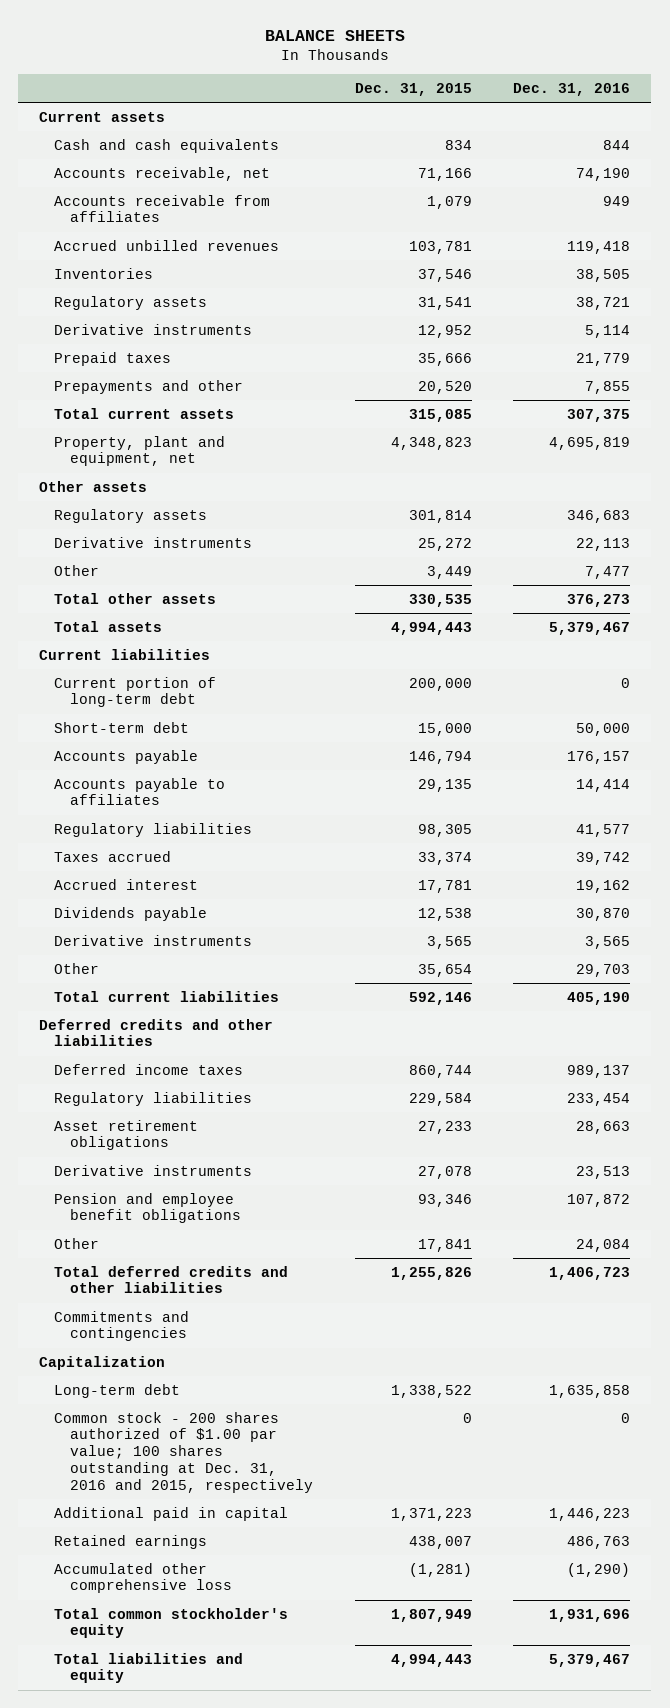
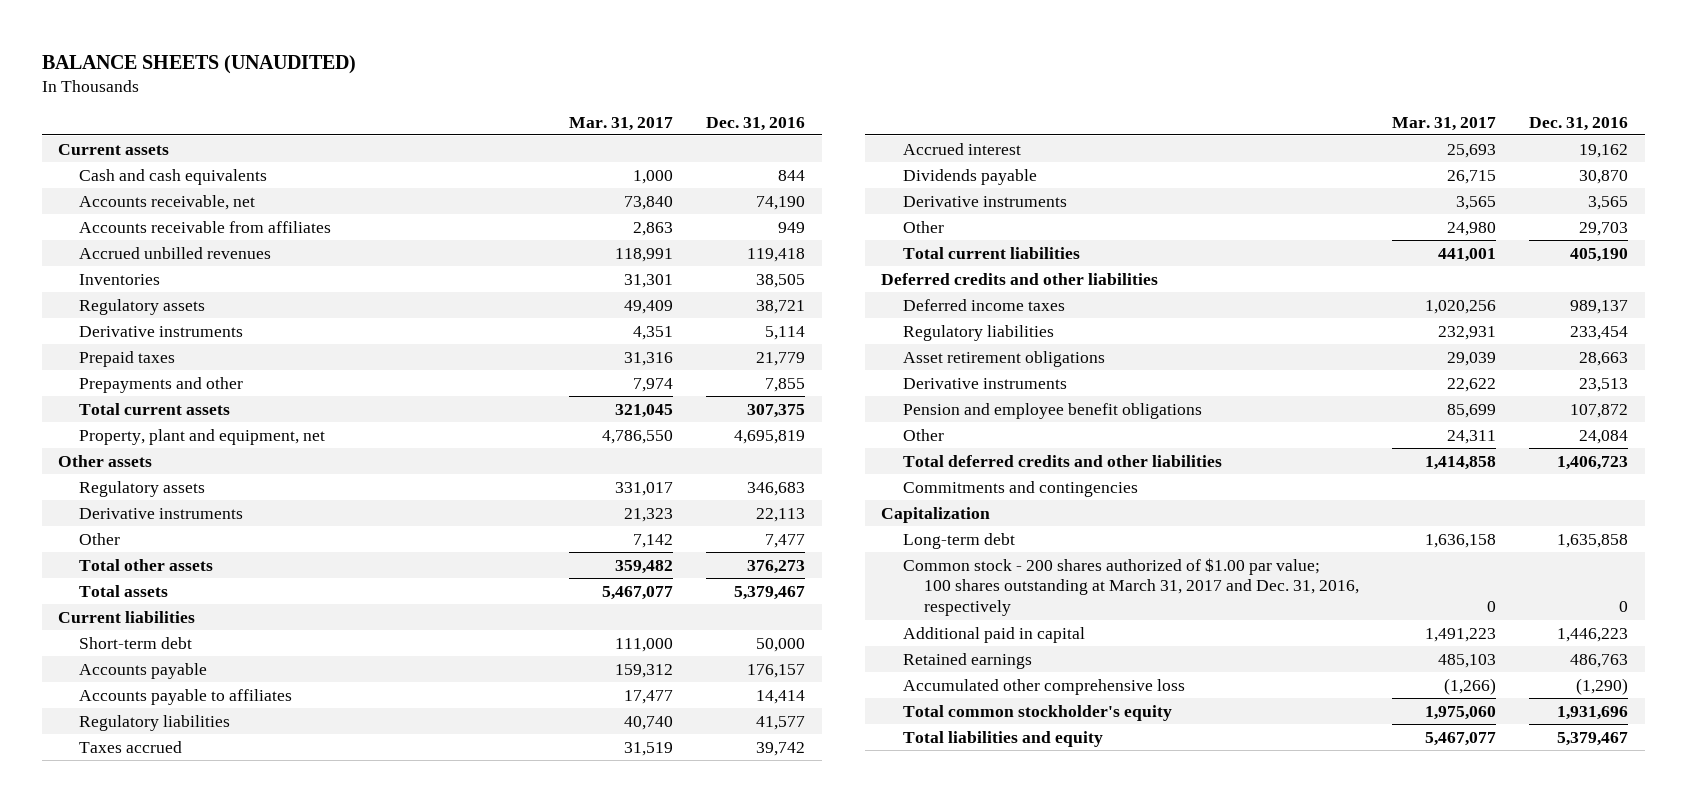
- BALANCE SHEETS
+ BALANCE SHEETS (UNAUDITED)
- | Dec. 31, 2015 | Dec. 31, 2016
+ | Mar. 31, 2017 | Dec. 31, 2016
- Current portion of long-term debt | 200,000 | 0
- Common stock - 200 shares authorized of $1.00 par value; 100 shares outstanding at Dec. 31, 2016 and 2015, respectively | 0 | 0
+ Common stock - 200 shares authorized of $1.00 par value; 100 shares outstanding at March 31, 2017 and Dec. 31, 2016, respectively | 0 | 0

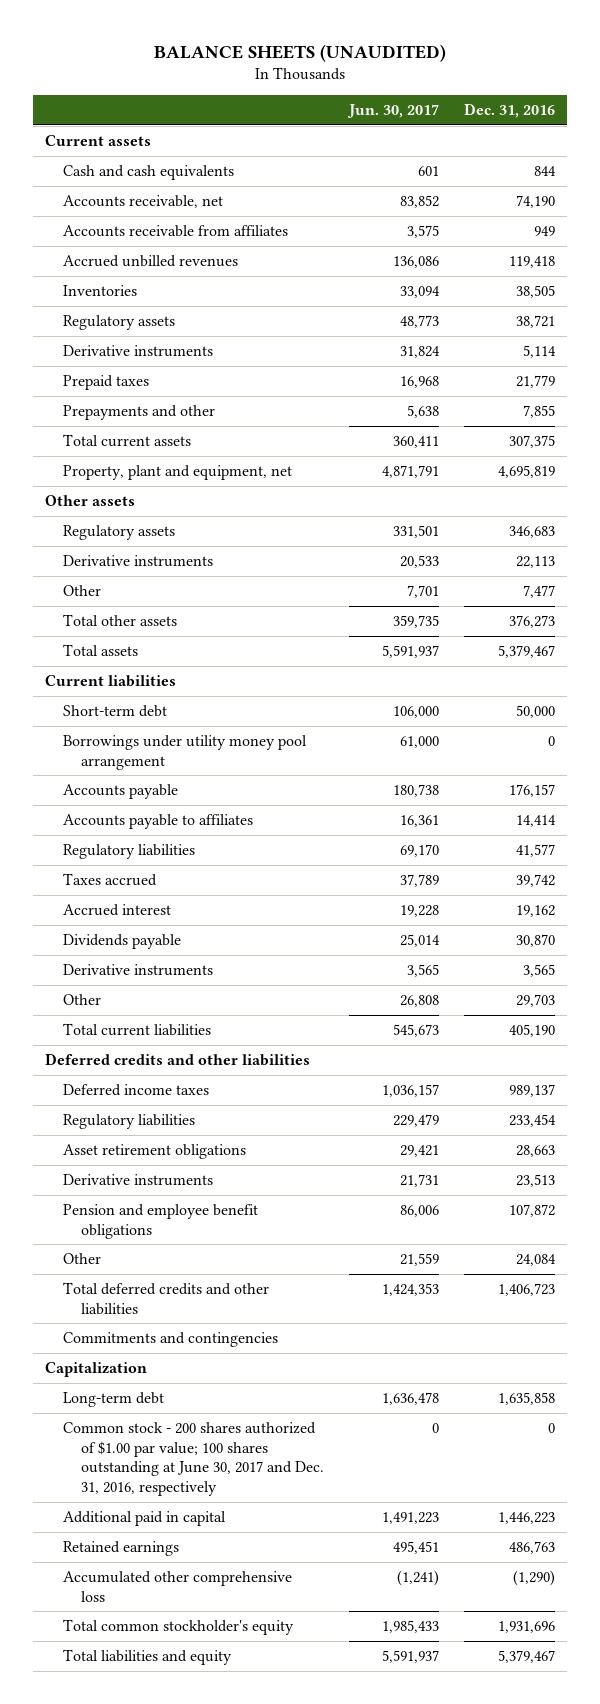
- | Mar. 31, 2017 | Dec. 31, 2016
+ | Jun. 30, 2017 | Dec. 31, 2016
+ Borrowings under utility money pool arrangement | 61,000 | 0
- Common stock - 200 shares authorized of $1.00 par value; 100 shares outstanding at March 31, 2017 and Dec. 31, 2016, respectively | 0 | 0
+ Common stock - 200 shares authorized of $1.00 par value; 100 shares outstanding at June 30, 2017 and Dec. 31, 2016, respectively | 0 | 0

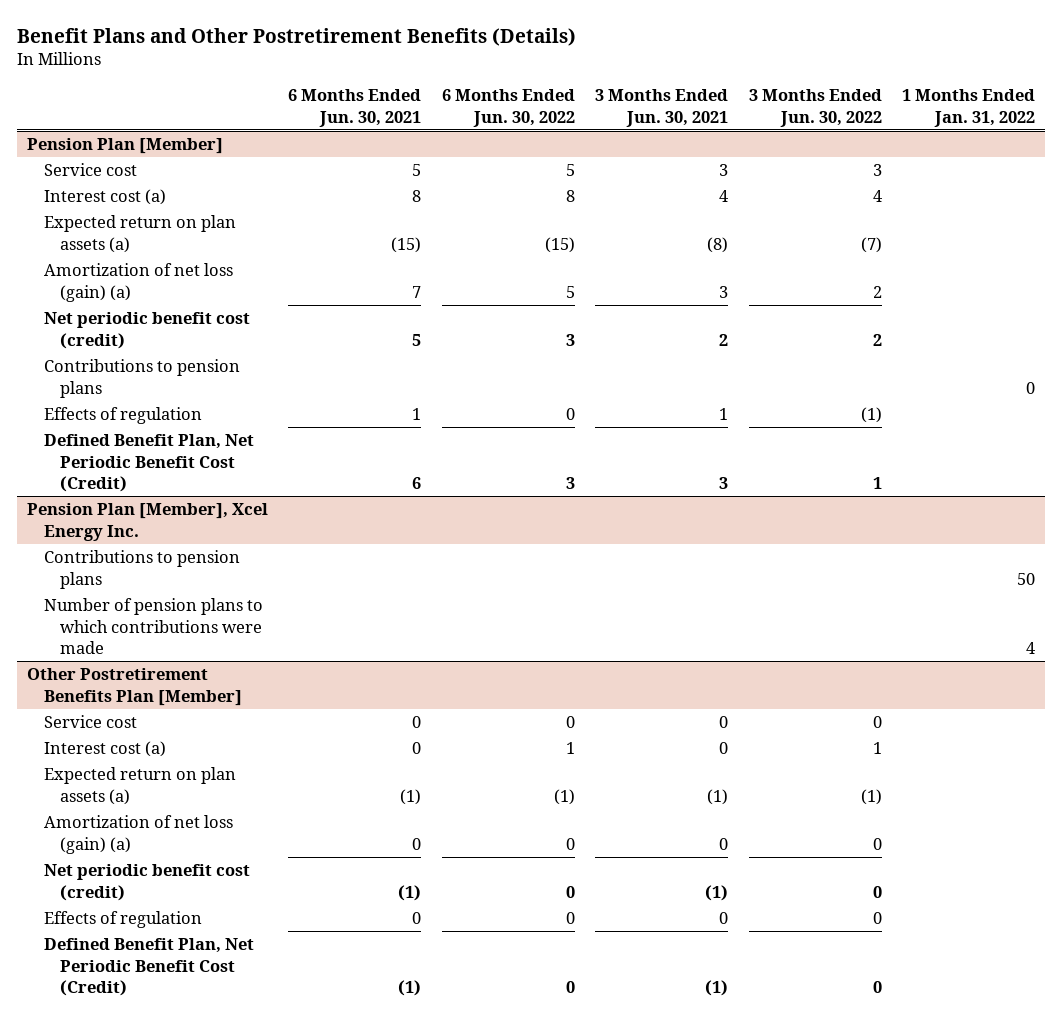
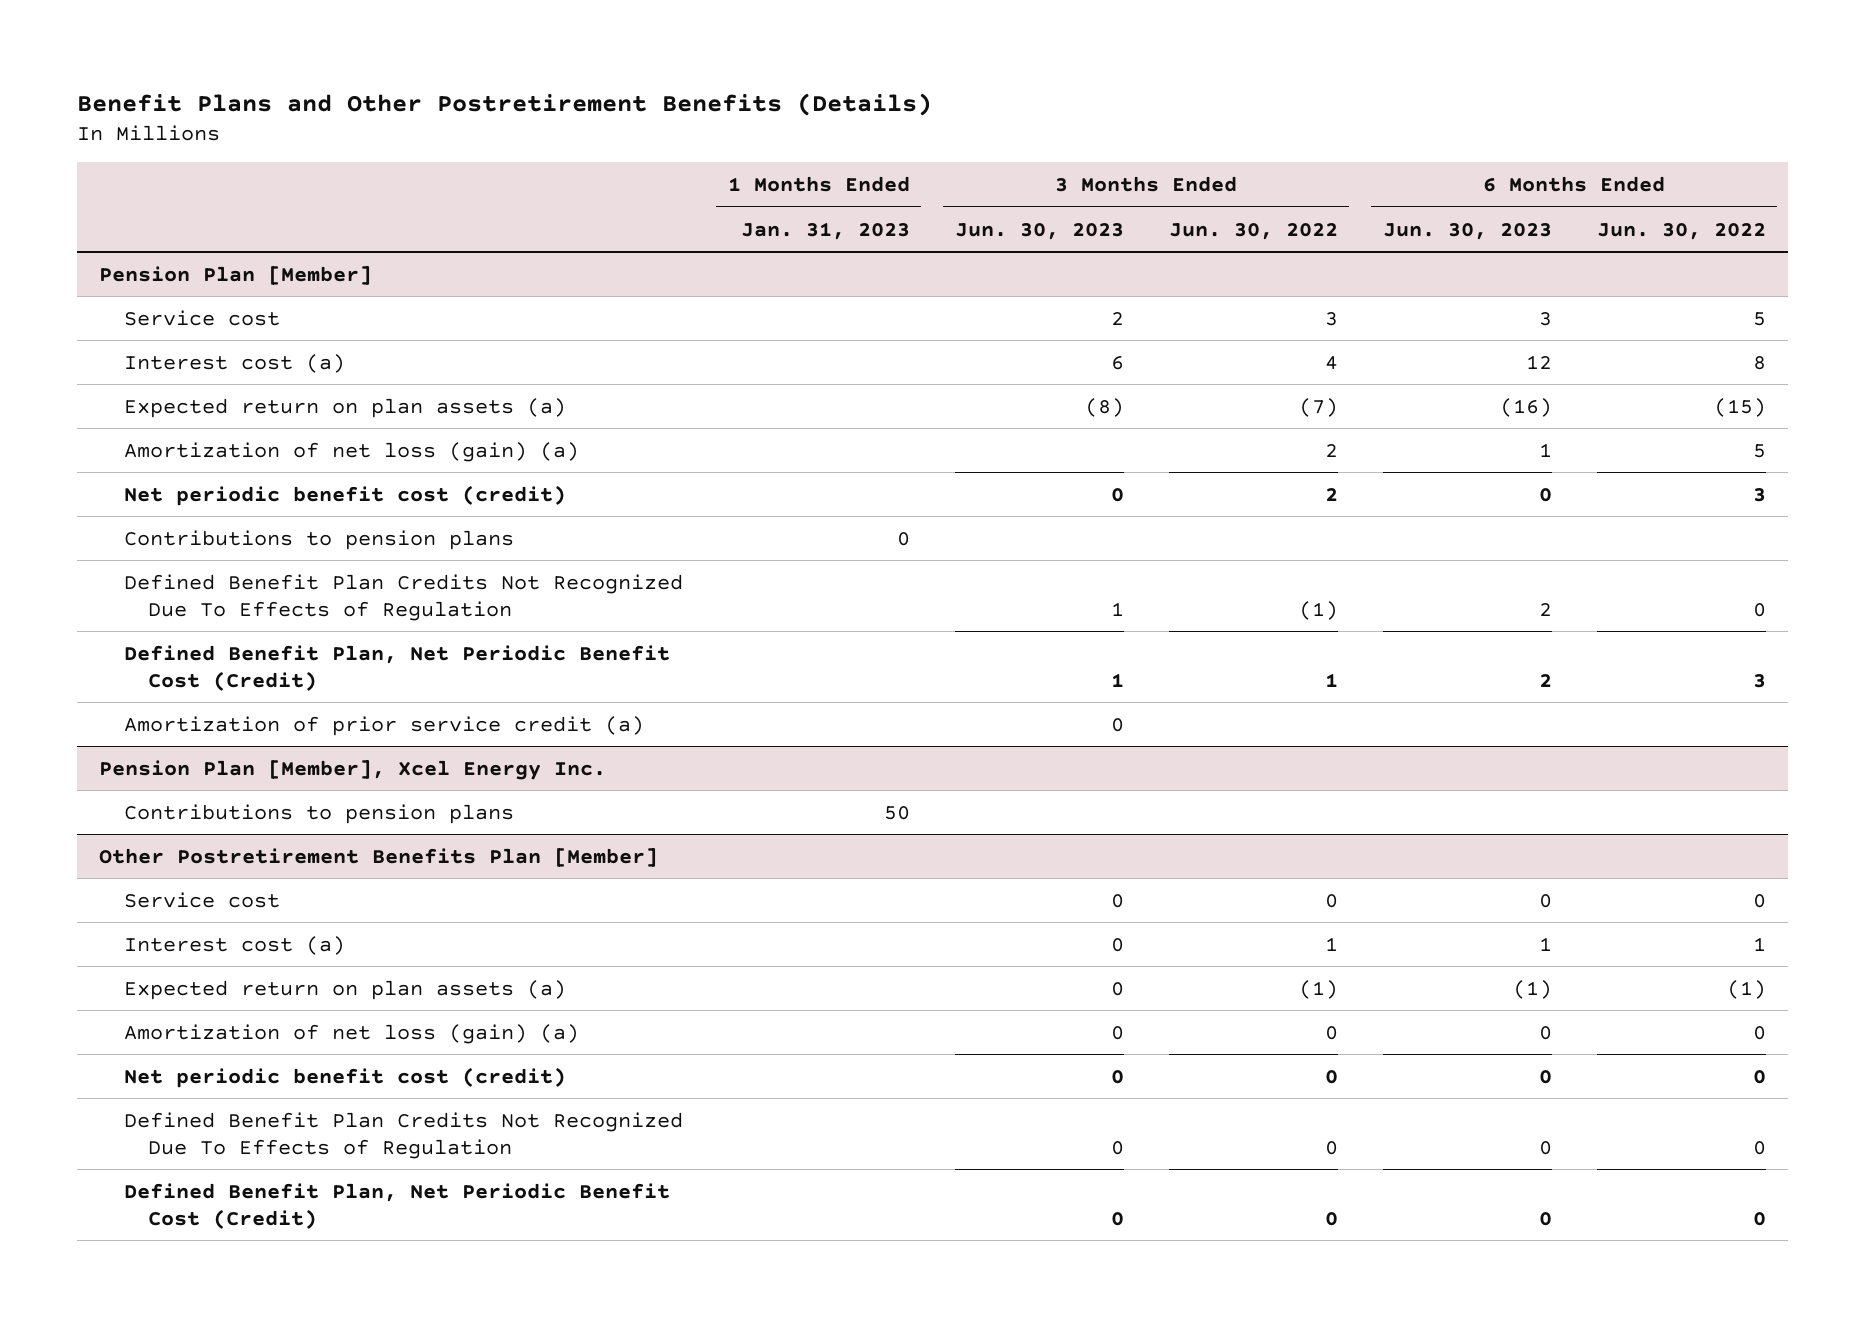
- | 6 Months Ended Jun. 30, 2021 | 6 Months Ended Jun. 30, 2022 | 3 Months Ended Jun. 30, 2021 | 3 Months Ended Jun. 30, 2022 | 1 Months Ended Jan. 31, 2022
+ | 1 Months Ended Jan. 31, 2023 | 3 Months Ended Jun. 30, 2023 | 3 Months Ended Jun. 30, 2022 | 6 Months Ended Jun. 30, 2023 | 6 Months Ended Jun. 30, 2022
@ Pension Plan [Member]
- Effects of regulation | 1 | 0 | 1 | (1) |
+ Defined Benefit Plan Credits Not Recognized Due To Effects of Regulation | | 1 | (1) | 2 | 0
+ Amortization of prior service credit (a) | | 0 | | |
@ Pension Plan [Member], Xcel Energy Inc.
- Number of pension plans to which contributions were made | | | | | 4
@ Other Postretirement Benefits Plan [Member]
- Effects of regulation | 0 | 0 | 0 | 0 |
+ Defined Benefit Plan Credits Not Recognized Due To Effects of Regulation | | 0 | 0 | 0 | 0

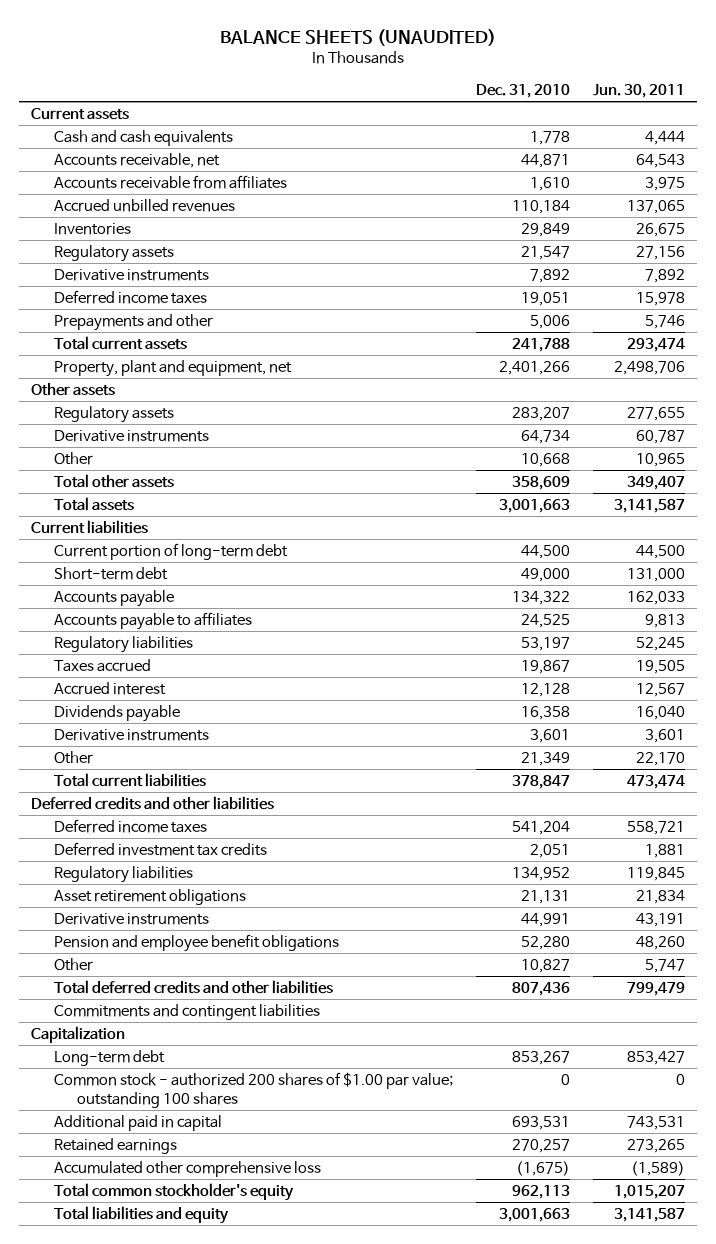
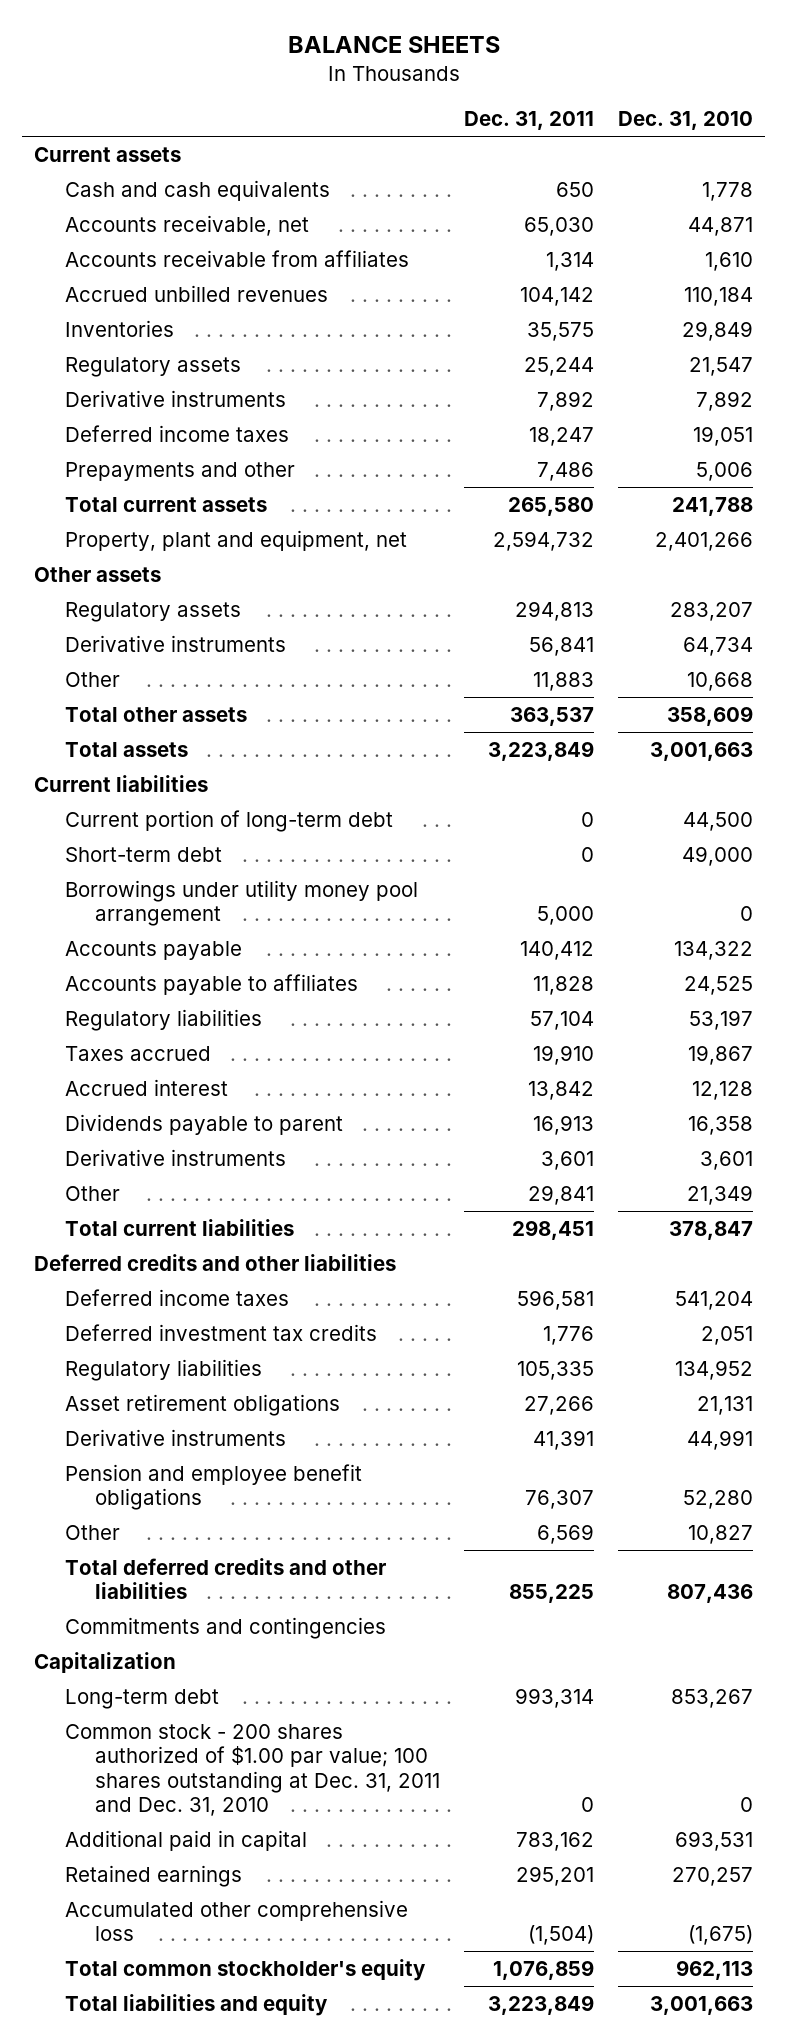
- BALANCE SHEETS (UNAUDITED)
+ BALANCE SHEETS
- | Dec. 31, 2010 | Jun. 30, 2011
+ | Dec. 31, 2011 | Dec. 31, 2010
+ Borrowings under utility money pool arrangement | 5,000 | 0
- Dividends payable | 16,358 | 16,040
+ Dividends payable to parent | 16,913 | 16,358
- Commitments and contingent liabilities
+ Commitments and contingencies
- Common stock - authorized 200 shares of $1.00 par value; outstanding 100 shares | 0 | 0
+ Common stock - 200 shares authorized of $1.00 par value; 100 shares outstanding at Dec. 31, 2011 and Dec. 31, 2010 | 0 | 0

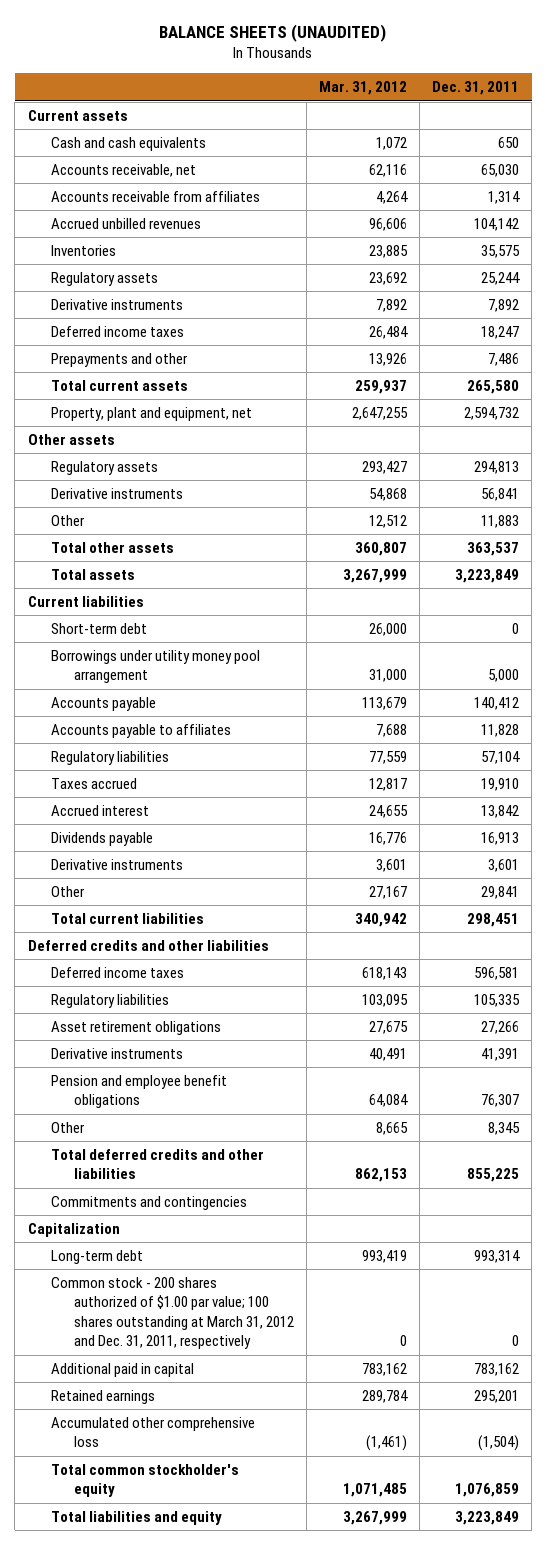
- BALANCE SHEETS
+ BALANCE SHEETS (UNAUDITED)
- | Dec. 31, 2011 | Dec. 31, 2010
+ | Mar. 31, 2012 | Dec. 31, 2011
- Current portion of long-term debt | 0 | 44,500
- Dividends payable to parent | 16,913 | 16,358
+ Dividends payable | 16,776 | 16,913
- Deferred investment tax credits | 1,776 | 2,051
- Other | 6,569 | 10,827
+ Other | 8,665 | 8,345
- Common stock - 200 shares authorized of $1.00 par value; 100 shares outstanding at Dec. 31, 2011 and Dec. 31, 2010 | 0 | 0
+ Common stock - 200 shares authorized of $1.00 par value; 100 shares outstanding at March 31, 2012 and Dec. 31, 2011, respectively | 0 | 0

